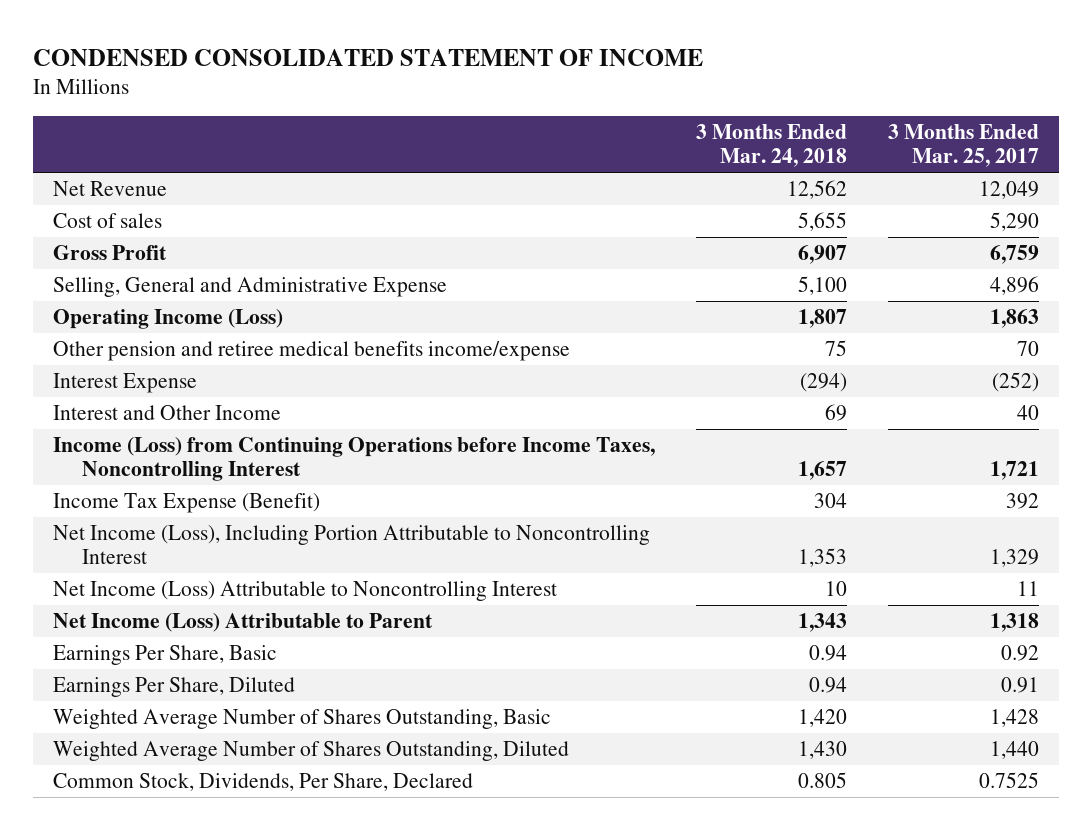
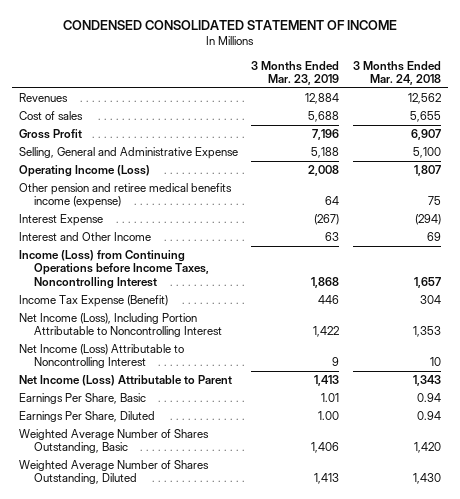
- | 3 Months Ended Mar. 24, 2018 | 3 Months Ended Mar. 25, 2017
+ | 3 Months Ended Mar. 23, 2019 | 3 Months Ended Mar. 24, 2018
- Net Revenue | 12,562 | 12,049
+ Revenues | 12,884 | 12,562
- Other pension and retiree medical benefits income/expense | 75 | 70
+ Other pension and retiree medical benefits income (expense) | 64 | 75
- Common Stock, Dividends, Per Share, Declared | 0.805 | 0.7525

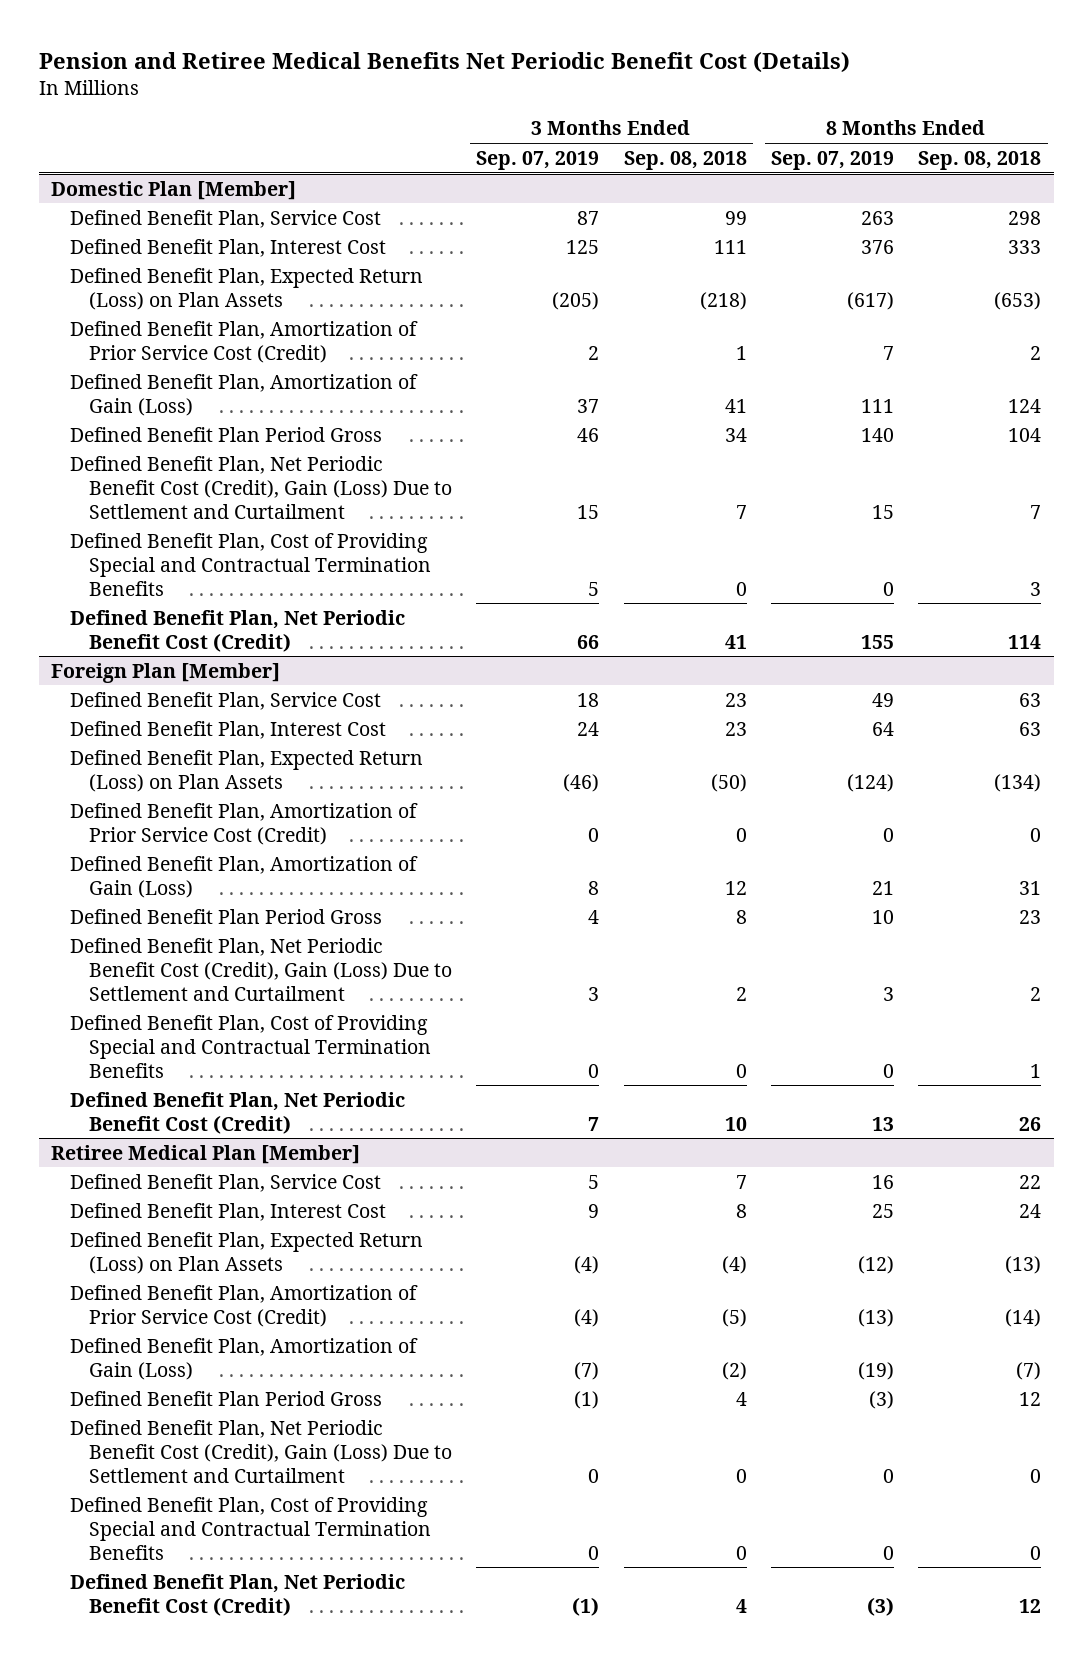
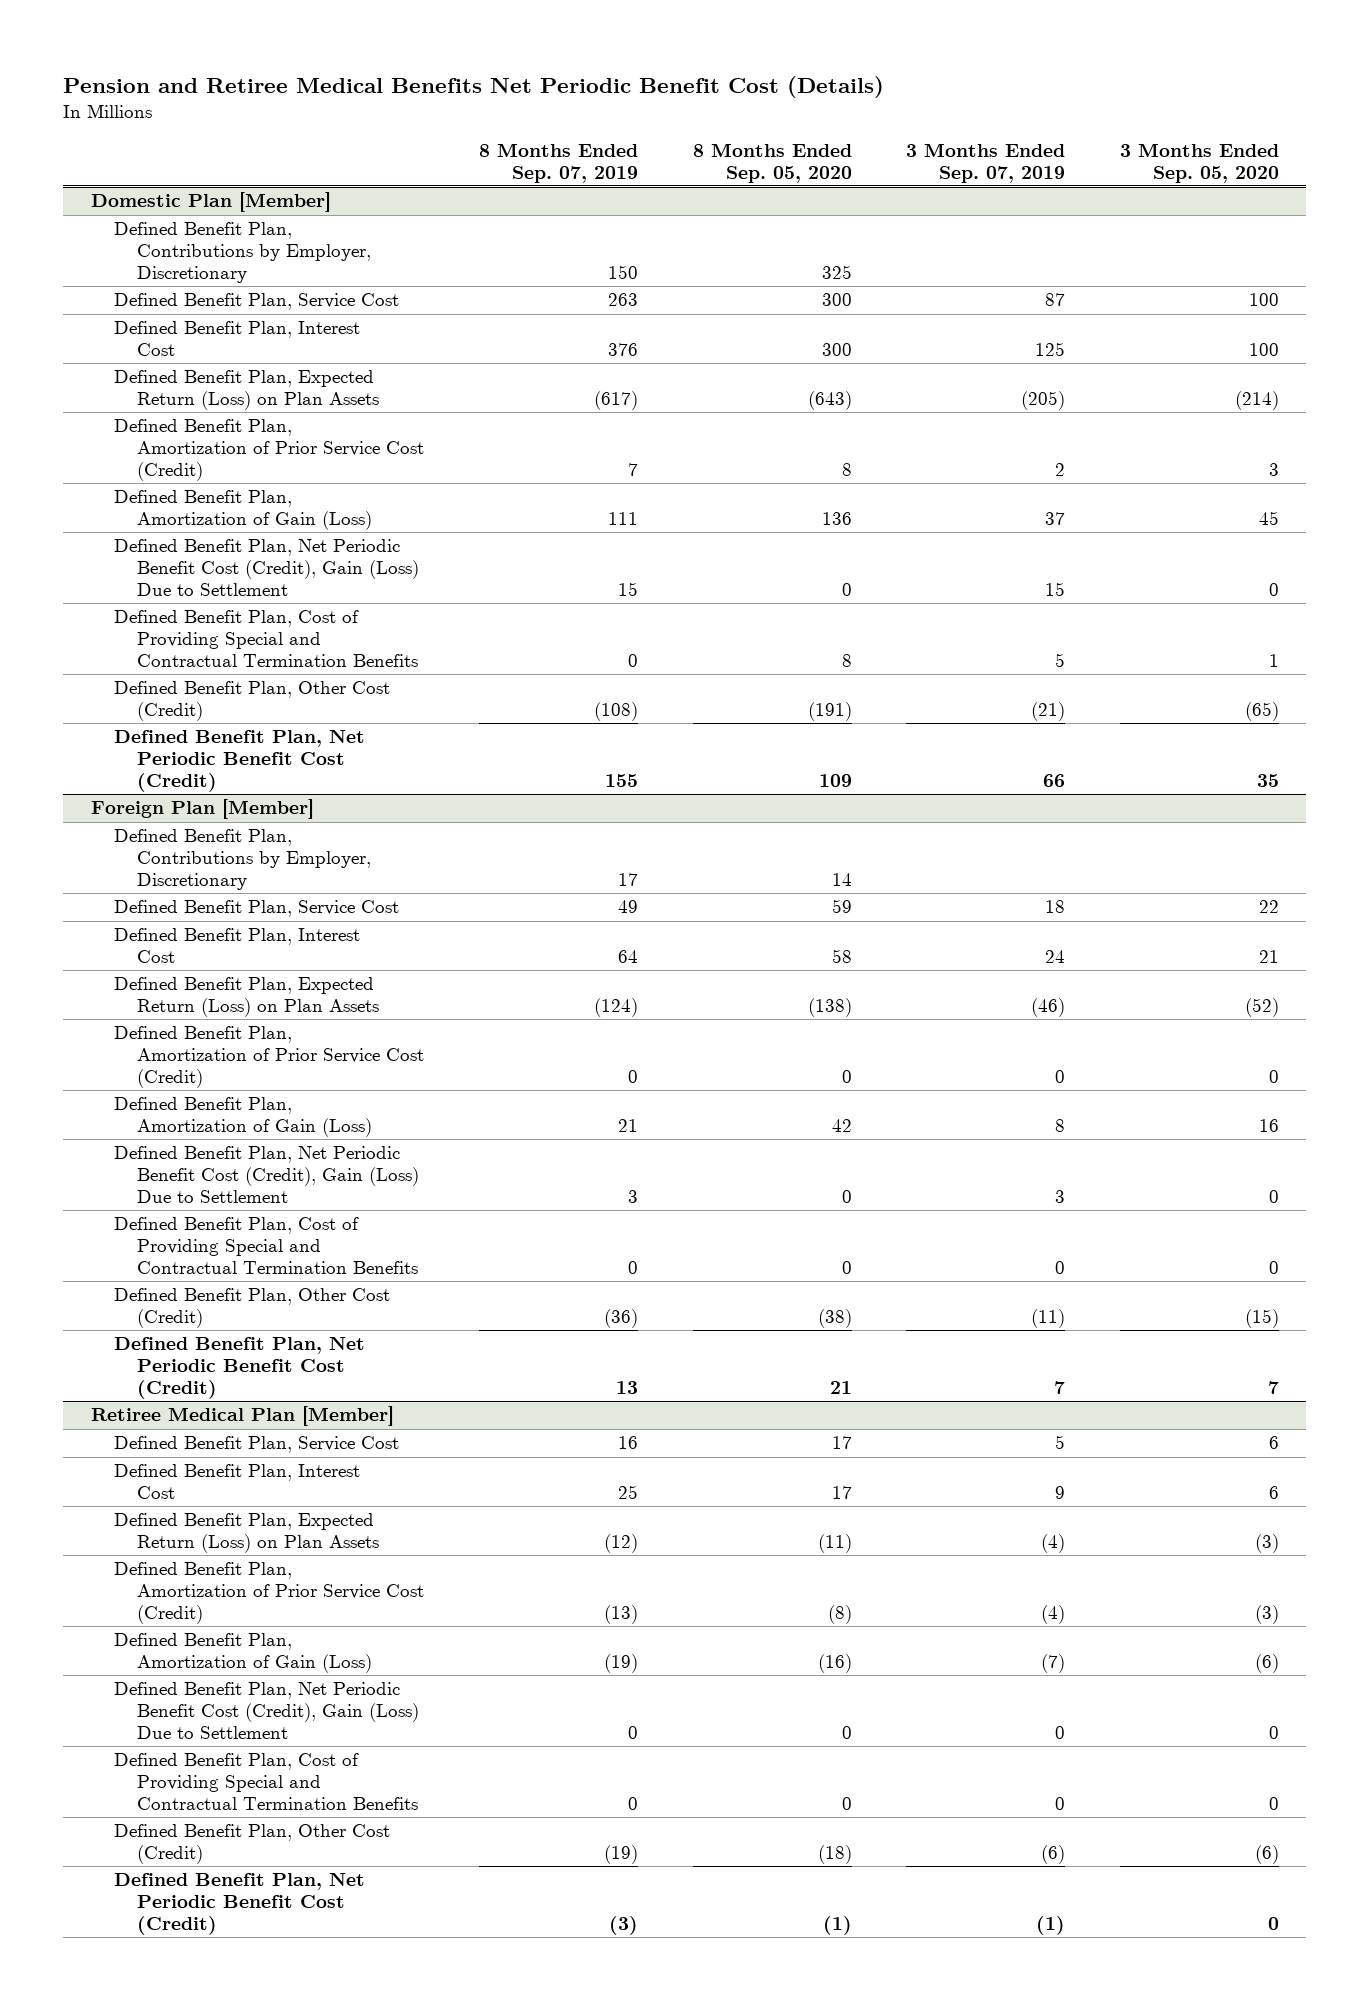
- | 3 Months Ended Sep. 07, 2019 | 3 Months Ended Sep. 08, 2018 | 8 Months Ended Sep. 07, 2019 | 8 Months Ended Sep. 08, 2018
+ | 8 Months Ended Sep. 07, 2019 | 8 Months Ended Sep. 05, 2020 | 3 Months Ended Sep. 07, 2019 | 3 Months Ended Sep. 05, 2020
@ Domestic Plan [Member]
+ Defined Benefit Plan, Contributions by Employer, Discretionary | 150 | 325 | |
- Defined Benefit Plan Period Gross | 46 | 34 | 140 | 104
- Defined Benefit Plan, Net Periodic Benefit Cost (Credit), Gain (Loss) Due to Settlement and Curtailment | 15 | 7 | 15 | 7
+ Defined Benefit Plan, Net Periodic Benefit Cost (Credit), Gain (Loss) Due to Settlement | 15 | 0 | 15 | 0
+ Defined Benefit Plan, Other Cost (Credit) | (108) | (191) | (21) | (65)
@ Foreign Plan [Member]
+ Defined Benefit Plan, Contributions by Employer, Discretionary | 17 | 14 | |
- Defined Benefit Plan Period Gross | 4 | 8 | 10 | 23
- Defined Benefit Plan, Net Periodic Benefit Cost (Credit), Gain (Loss) Due to Settlement and Curtailment | 3 | 2 | 3 | 2
+ Defined Benefit Plan, Net Periodic Benefit Cost (Credit), Gain (Loss) Due to Settlement | 3 | 0 | 3 | 0
+ Defined Benefit Plan, Other Cost (Credit) | (36) | (38) | (11) | (15)
@ Retiree Medical Plan [Member]
- Defined Benefit Plan Period Gross | (1) | 4 | (3) | 12
- Defined Benefit Plan, Net Periodic Benefit Cost (Credit), Gain (Loss) Due to Settlement and Curtailment | 0 | 0 | 0 | 0
+ Defined Benefit Plan, Net Periodic Benefit Cost (Credit), Gain (Loss) Due to Settlement | 0 | 0 | 0 | 0
+ Defined Benefit Plan, Other Cost (Credit) | (19) | (18) | (6) | (6)

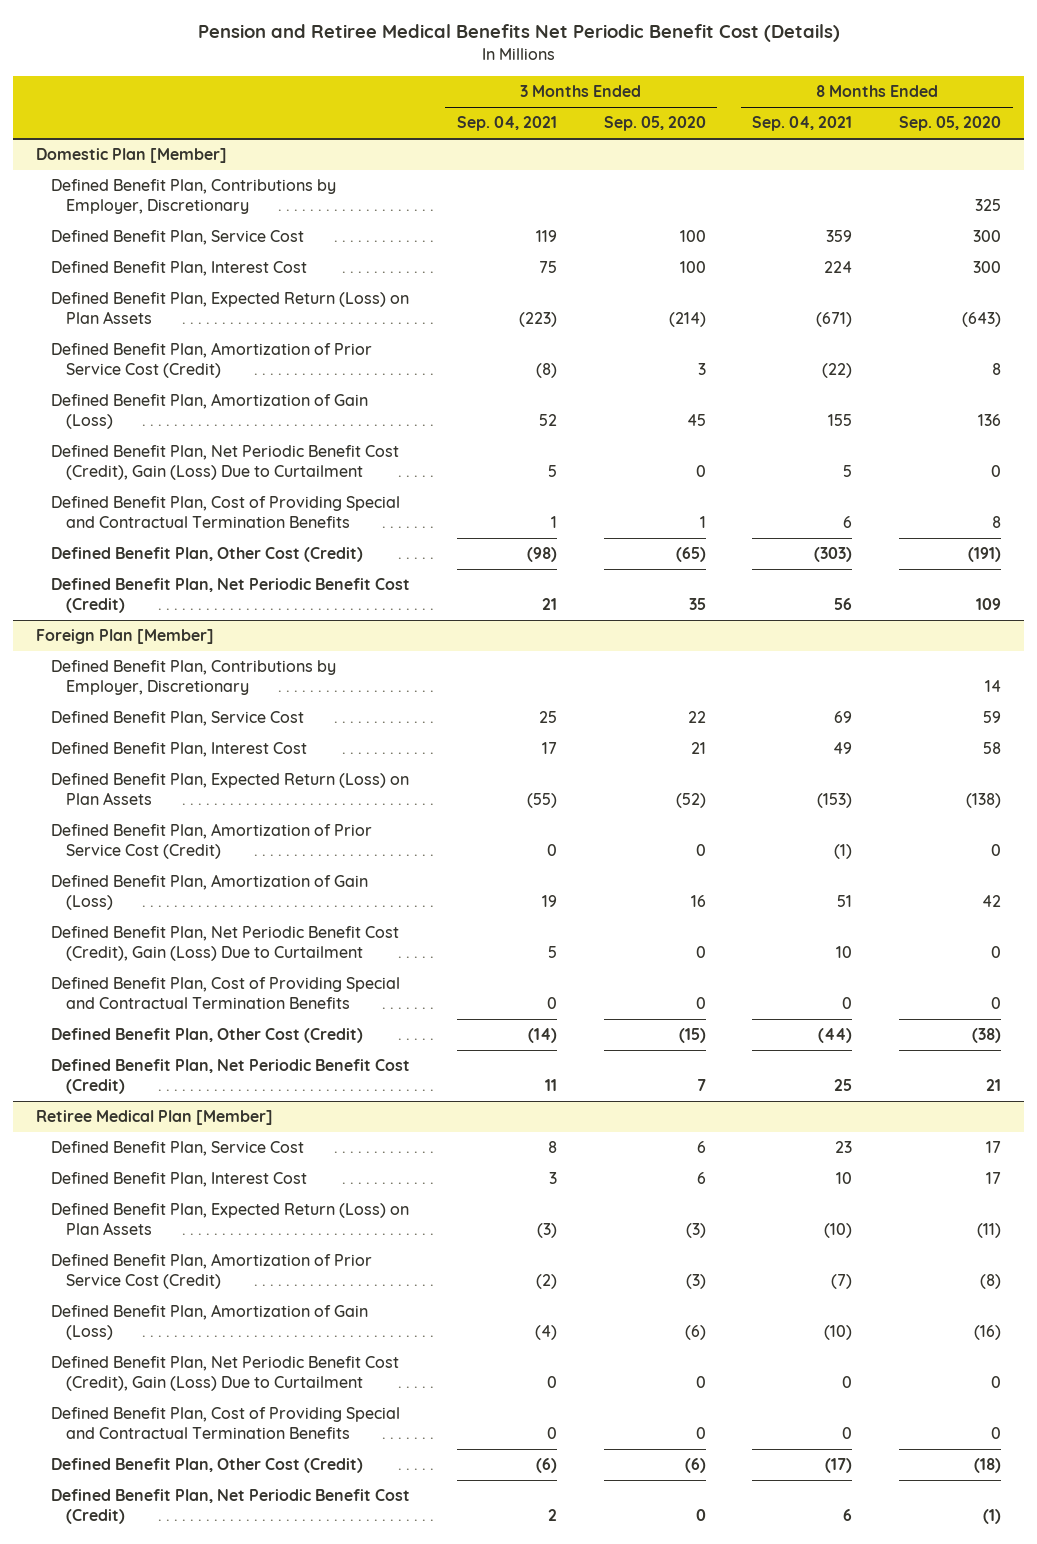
- | 8 Months Ended Sep. 07, 2019 | 8 Months Ended Sep. 05, 2020 | 3 Months Ended Sep. 07, 2019 | 3 Months Ended Sep. 05, 2020
+ | 3 Months Ended Sep. 04, 2021 | 3 Months Ended Sep. 05, 2020 | 8 Months Ended Sep. 04, 2021 | 8 Months Ended Sep. 05, 2020
@ Domestic Plan [Member]
- Defined Benefit Plan, Net Periodic Benefit Cost (Credit), Gain (Loss) Due to Settlement | 15 | 0 | 15 | 0
+ Defined Benefit Plan, Net Periodic Benefit Cost (Credit), Gain (Loss) Due to Curtailment | 5 | 0 | 5 | 0
@ Foreign Plan [Member]
- Defined Benefit Plan, Net Periodic Benefit Cost (Credit), Gain (Loss) Due to Settlement | 3 | 0 | 3 | 0
+ Defined Benefit Plan, Net Periodic Benefit Cost (Credit), Gain (Loss) Due to Curtailment | 5 | 0 | 10 | 0
@ Retiree Medical Plan [Member]
- Defined Benefit Plan, Net Periodic Benefit Cost (Credit), Gain (Loss) Due to Settlement | 0 | 0 | 0 | 0
+ Defined Benefit Plan, Net Periodic Benefit Cost (Credit), Gain (Loss) Due to Curtailment | 0 | 0 | 0 | 0

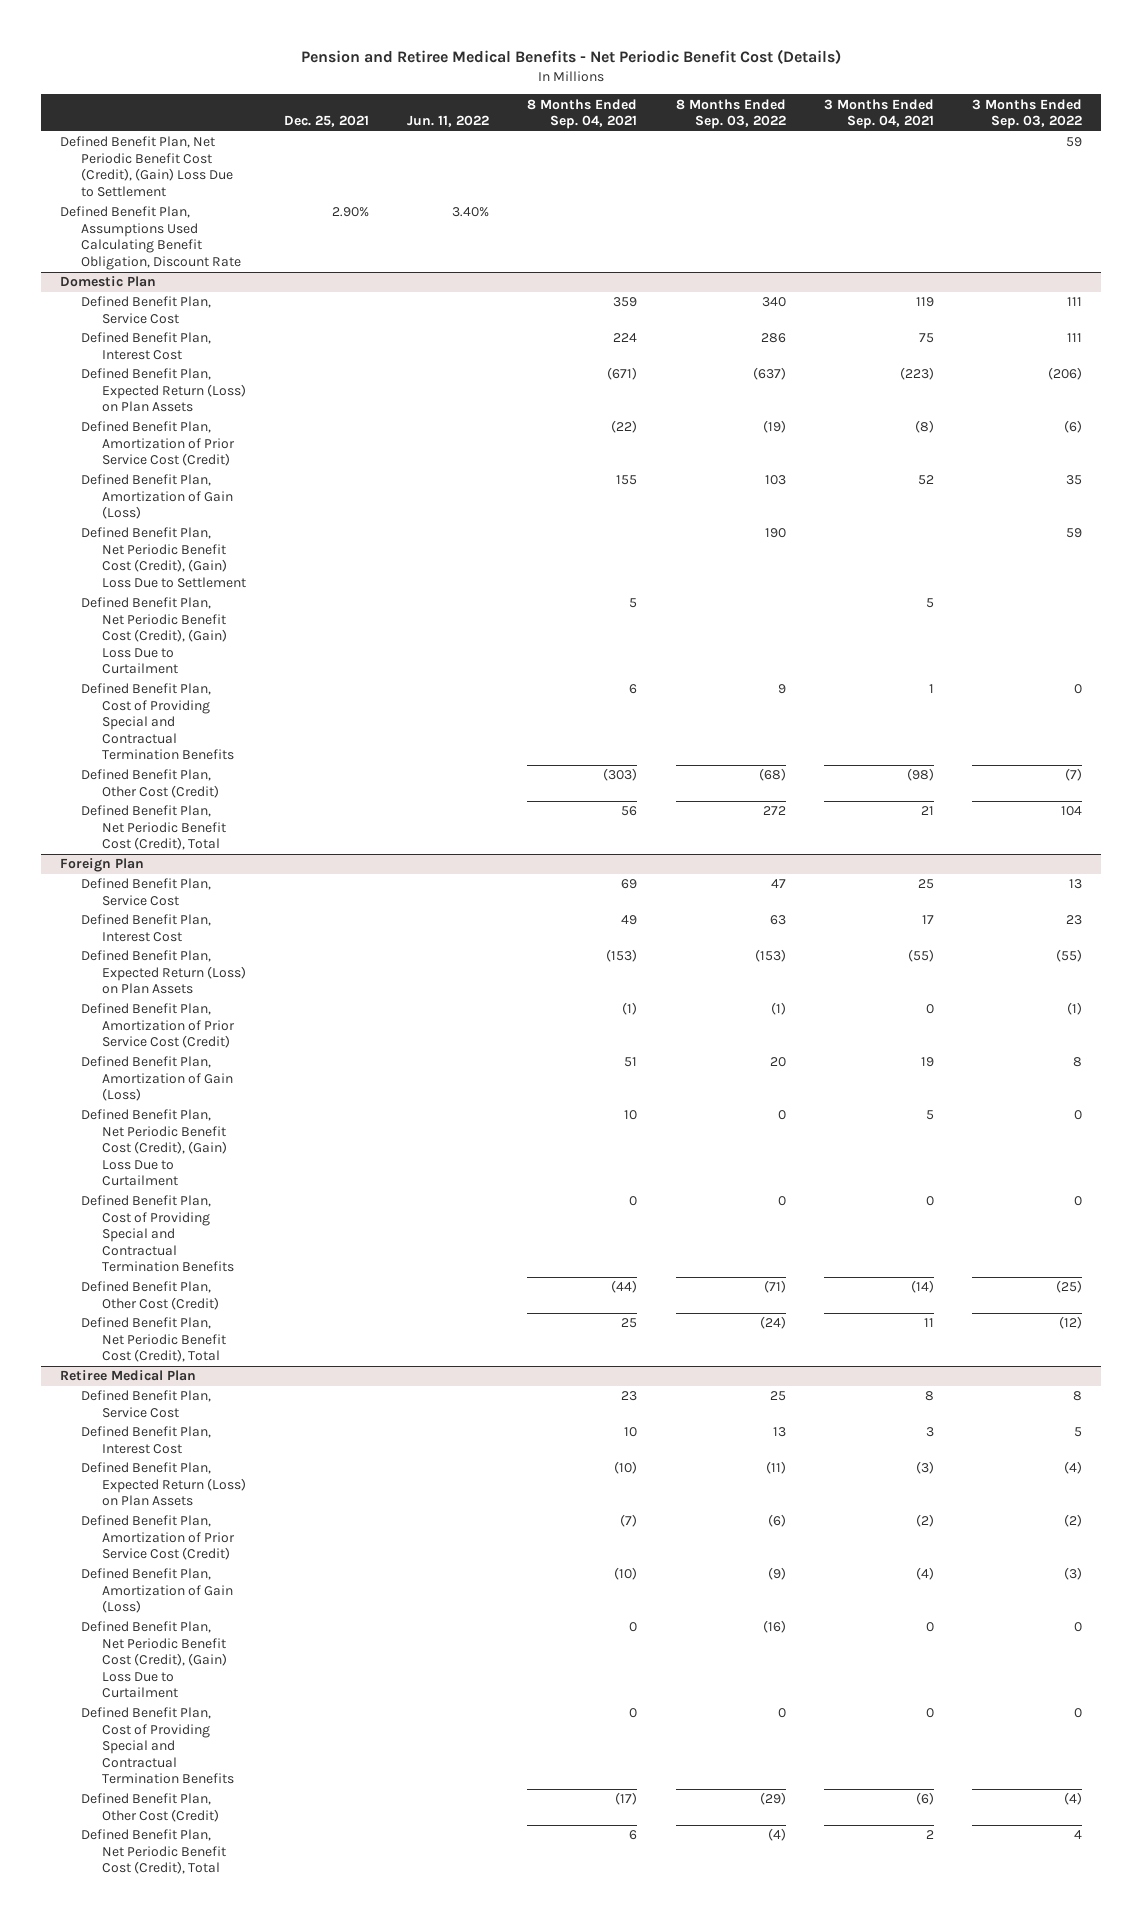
- Pension and Retiree Medical Benefits Net Periodic Benefit Cost (Details)
+ Pension and Retiree Medical Benefits - Net Periodic Benefit Cost (Details)
- | 3 Months Ended Sep. 04, 2021 | 3 Months Ended Sep. 05, 2020 | 8 Months Ended Sep. 04, 2021 | 8 Months Ended Sep. 05, 2020
+ | Dec. 25, 2021 | Jun. 11, 2022 | 8 Months Ended Sep. 04, 2021 | 8 Months Ended Sep. 03, 2022 | 3 Months Ended Sep. 04, 2021 | 3 Months Ended Sep. 03, 2022
- Domestic Plan [Member]
- Defined Benefit Plan, Contributions by Employer, Discretionary | | | | 325
+ Defined Benefit Plan, Net Periodic Benefit Cost (Credit), (Gain) Loss Due to Settlement | | | | | | 59
+ Defined Benefit Plan, Assumptions Used Calculating Benefit Obligation, Discount Rate | 2.90% | 3.40% | | | |
+ Domestic Plan
- Defined Benefit Plan, Net Periodic Benefit Cost (Credit), Gain (Loss) Due to Curtailment | 5 | 0 | 5 | 0
+ Defined Benefit Plan, Net Periodic Benefit Cost (Credit), (Gain) Loss Due to Settlement | | | | 190 | | 59
+ Defined Benefit Plan, Net Periodic Benefit Cost (Credit), (Gain) Loss Due to Curtailment | | | 5 | | 5 |
- Defined Benefit Plan, Net Periodic Benefit Cost (Credit) | 21 | 35 | 56 | 109
- Foreign Plan [Member]
- Defined Benefit Plan, Contributions by Employer, Discretionary | | | | 14
+ Defined Benefit Plan, Net Periodic Benefit Cost (Credit), Total | | | 56 | 272 | 21 | 104
+ Foreign Plan
- Defined Benefit Plan, Net Periodic Benefit Cost (Credit), Gain (Loss) Due to Curtailment | 5 | 0 | 10 | 0
+ Defined Benefit Plan, Net Periodic Benefit Cost (Credit), (Gain) Loss Due to Curtailment | | | 10 | 0 | 5 | 0
- Defined Benefit Plan, Net Periodic Benefit Cost (Credit) | 11 | 7 | 25 | 21
- Retiree Medical Plan [Member]
+ Defined Benefit Plan, Net Periodic Benefit Cost (Credit), Total | | | 25 | (24) | 11 | (12)
+ Retiree Medical Plan
- Defined Benefit Plan, Net Periodic Benefit Cost (Credit), Gain (Loss) Due to Curtailment | 0 | 0 | 0 | 0
+ Defined Benefit Plan, Net Periodic Benefit Cost (Credit), (Gain) Loss Due to Curtailment | | | 0 | (16) | 0 | 0
- Defined Benefit Plan, Net Periodic Benefit Cost (Credit) | 2 | 0 | 6 | (1)
+ Defined Benefit Plan, Net Periodic Benefit Cost (Credit), Total | | | 6 | (4) | 2 | 4

